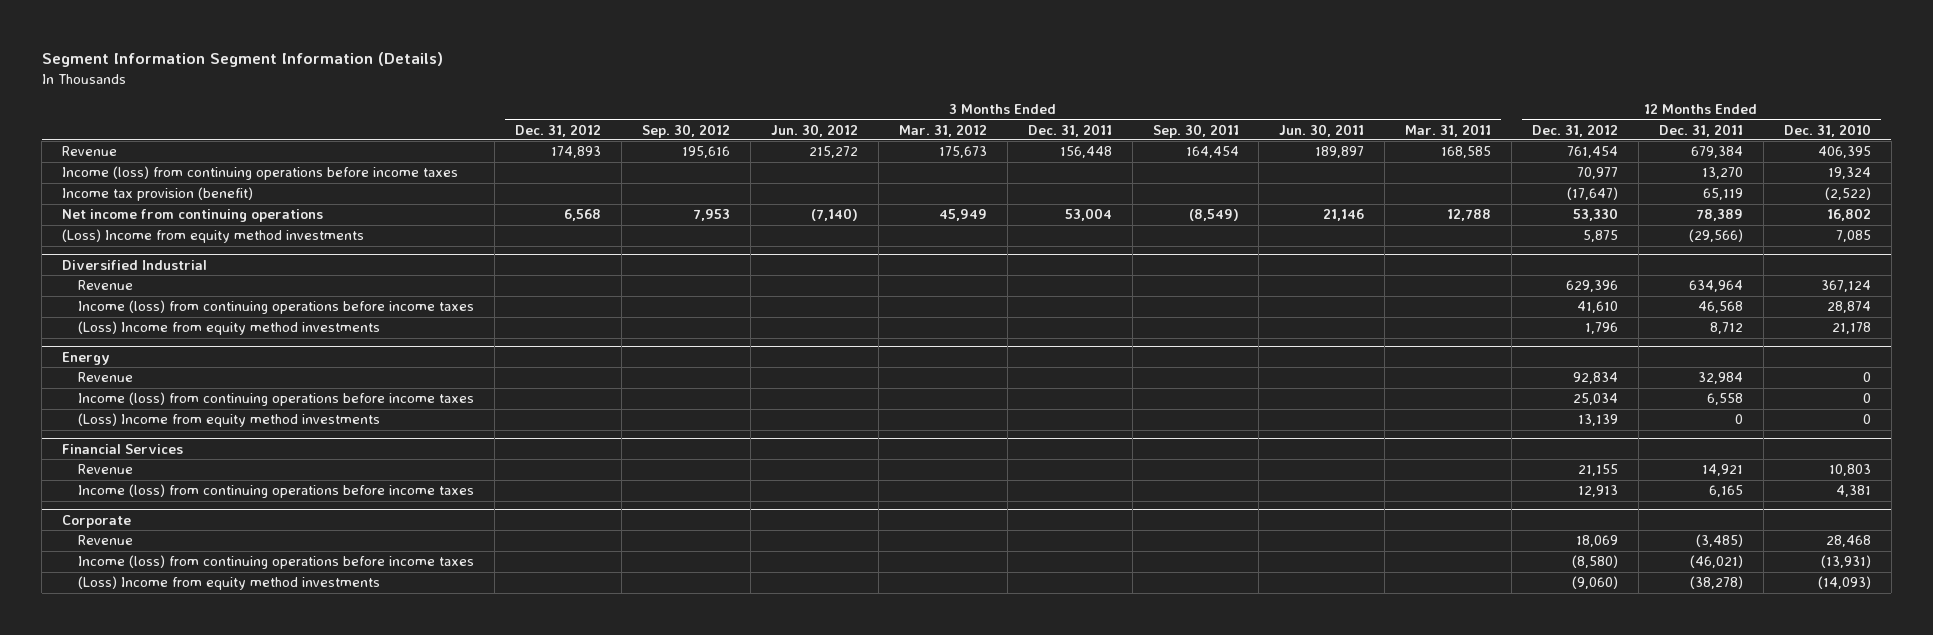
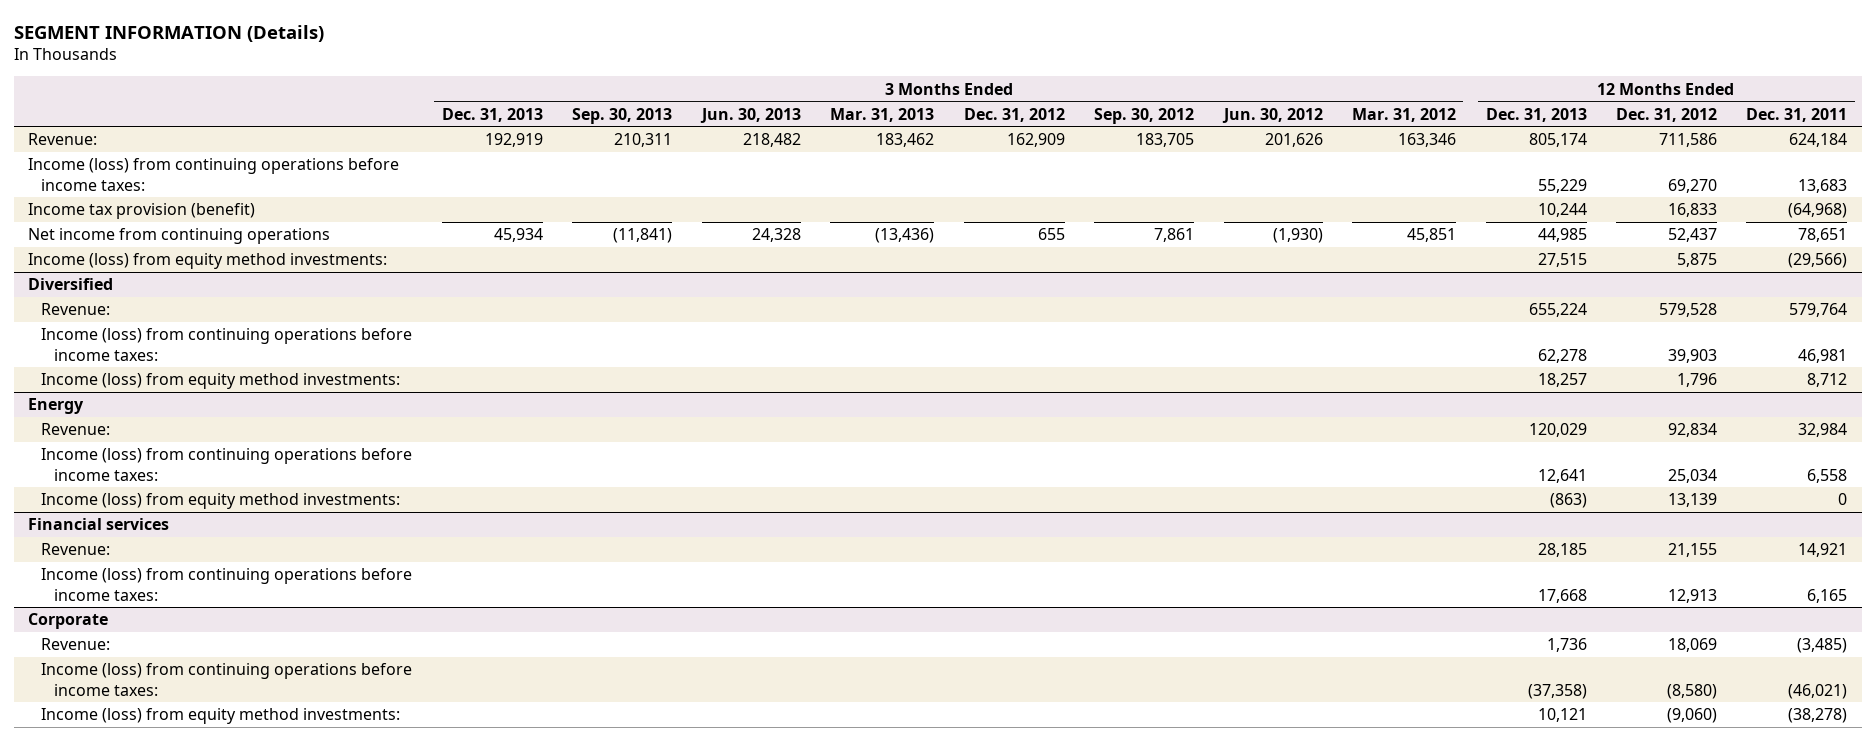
- Segment Information Segment Information (Details)
+ SEGMENT INFORMATION (Details)
- | 3 Months Ended Dec. 31, 2012 | 3 Months Ended Sep. 30, 2012 | 3 Months Ended Jun. 30, 2012 | 3 Months Ended Mar. 31, 2012 | 3 Months Ended Dec. 31, 2011 | 3 Months Ended Sep. 30, 2011 | 3 Months Ended Jun. 30, 2011 | 3 Months Ended Mar. 31, 2011 | 12 Months Ended Dec. 31, 2012 | 12 Months Ended Dec. 31, 2011 | 12 Months Ended Dec. 31, 2010
+ | 3 Months Ended Dec. 31, 2013 | 3 Months Ended Sep. 30, 2013 | 3 Months Ended Jun. 30, 2013 | 3 Months Ended Mar. 31, 2013 | 3 Months Ended Dec. 31, 2012 | 3 Months Ended Sep. 30, 2012 | 3 Months Ended Jun. 30, 2012 | 3 Months Ended Mar. 31, 2012 | 12 Months Ended Dec. 31, 2013 | 12 Months Ended Dec. 31, 2012 | 12 Months Ended Dec. 31, 2011
- Revenue | 174,893 | 195,616 | 215,272 | 175,673 | 156,448 | 164,454 | 189,897 | 168,585 | 761,454 | 679,384 | 406,395
- Income (loss) from continuing operations before income taxes | | | | | | | | | 70,977 | 13,270 | 19,324
- Income tax provision (benefit) | | | | | | | | | (17,647) | 65,119 | (2,522)
- Net income from continuing operations | 6,568 | 7,953 | (7,140) | 45,949 | 53,004 | (8,549) | 21,146 | 12,788 | 53,330 | 78,389 | 16,802
- (Loss) Income from equity method investments | | | | | | | | | 5,875 | (29,566) | 7,085
- Diversified Industrial
- Revenue | | | | | | | | | 629,396 | 634,964 | 367,124
- Income (loss) from continuing operations before income taxes | | | | | | | | | 41,610 | 46,568 | 28,874
- (Loss) Income from equity method investments | | | | | | | | | 1,796 | 8,712 | 21,178
+ Revenue: | 192,919 | 210,311 | 218,482 | 183,462 | 162,909 | 183,705 | 201,626 | 163,346 | 805,174 | 711,586 | 624,184
+ Income (loss) from continuing operations before income taxes: | | | | | | | | | 55,229 | 69,270 | 13,683
+ Income tax provision (benefit) | | | | | | | | | 10,244 | 16,833 | (64,968)
+ Net income from continuing operations | 45,934 | (11,841) | 24,328 | (13,436) | 655 | 7,861 | (1,930) | 45,851 | 44,985 | 52,437 | 78,651
+ Income (loss) from equity method investments: | | | | | | | | | 27,515 | 5,875 | (29,566)
+ Diversified
+ Revenue: | | | | | | | | | 655,224 | 579,528 | 579,764
+ Income (loss) from continuing operations before income taxes: | | | | | | | | | 62,278 | 39,903 | 46,981
+ Income (loss) from equity method investments: | | | | | | | | | 18,257 | 1,796 | 8,712
@ Energy
- Revenue | | | | | | | | | 92,834 | 32,984 | 0
- Income (loss) from continuing operations before income taxes | | | | | | | | | 25,034 | 6,558 | 0
- (Loss) Income from equity method investments | | | | | | | | | 13,139 | 0 | 0
- Financial Services
- Revenue | | | | | | | | | 21,155 | 14,921 | 10,803
- Income (loss) from continuing operations before income taxes | | | | | | | | | 12,913 | 6,165 | 4,381
@ Energy
+ Revenue: | | | | | | | | | 120,029 | 92,834 | 32,984
+ Income (loss) from continuing operations before income taxes: | | | | | | | | | 12,641 | 25,034 | 6,558
+ Income (loss) from equity method investments: | | | | | | | | | (863) | 13,139 | 0
+ Financial services
+ Revenue: | | | | | | | | | 28,185 | 21,155 | 14,921
+ Income (loss) from continuing operations before income taxes: | | | | | | | | | 17,668 | 12,913 | 6,165
@ Corporate
- Revenue | | | | | | | | | 18,069 | (3,485) | 28,468
- Income (loss) from continuing operations before income taxes | | | | | | | | | (8,580) | (46,021) | (13,931)
- (Loss) Income from equity method investments | | | | | | | | | (9,060) | (38,278) | (14,093)
+ Revenue: | | | | | | | | | 1,736 | 18,069 | (3,485)
+ Income (loss) from continuing operations before income taxes: | | | | | | | | | (37,358) | (8,580) | (46,021)
+ Income (loss) from equity method investments: | | | | | | | | | 10,121 | (9,060) | (38,278)

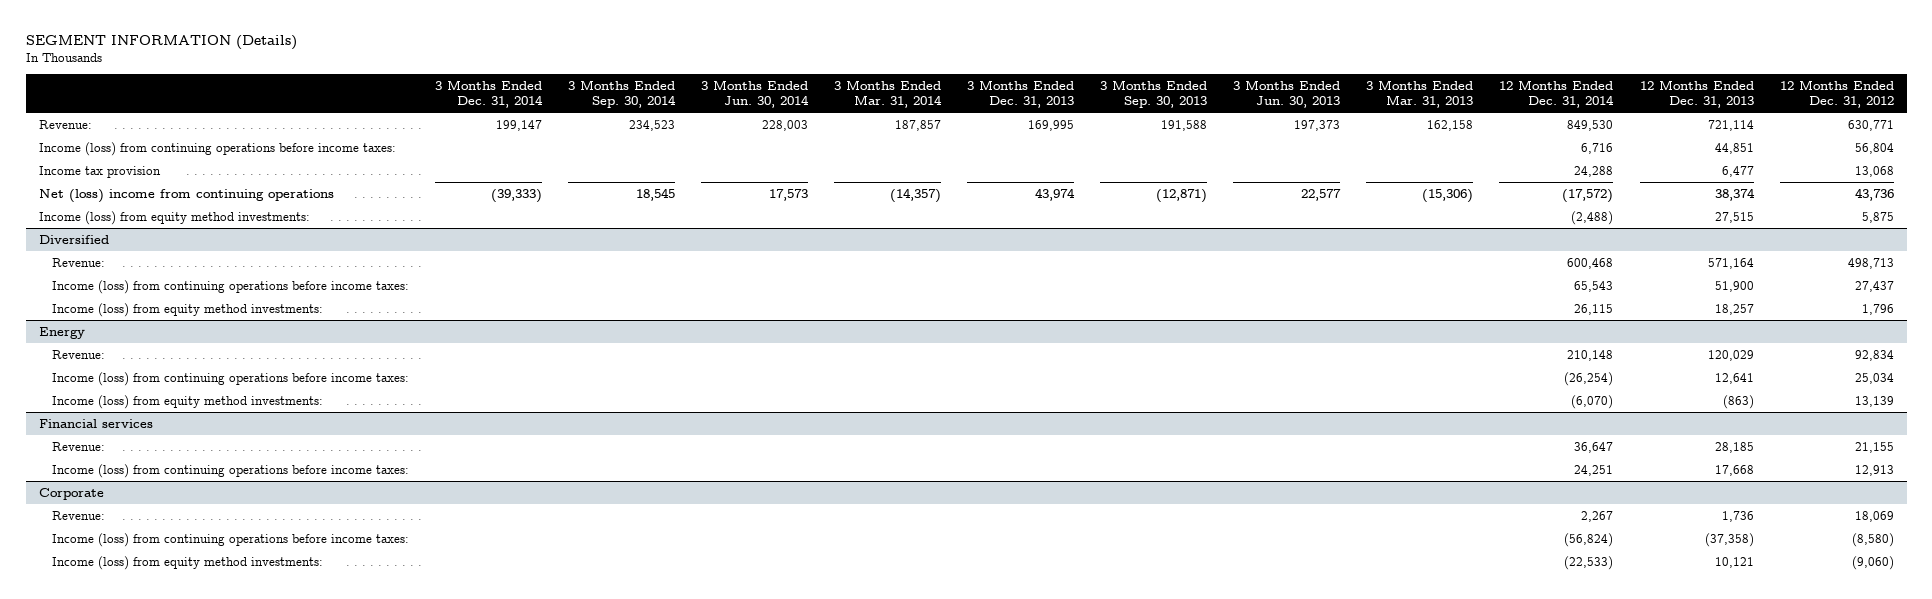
- | 3 Months Ended Dec. 31, 2013 | 3 Months Ended Sep. 30, 2013 | 3 Months Ended Jun. 30, 2013 | 3 Months Ended Mar. 31, 2013 | 3 Months Ended Dec. 31, 2012 | 3 Months Ended Sep. 30, 2012 | 3 Months Ended Jun. 30, 2012 | 3 Months Ended Mar. 31, 2012 | 12 Months Ended Dec. 31, 2013 | 12 Months Ended Dec. 31, 2012 | 12 Months Ended Dec. 31, 2011
+ | 3 Months Ended Dec. 31, 2014 | 3 Months Ended Sep. 30, 2014 | 3 Months Ended Jun. 30, 2014 | 3 Months Ended Mar. 31, 2014 | 3 Months Ended Dec. 31, 2013 | 3 Months Ended Sep. 30, 2013 | 3 Months Ended Jun. 30, 2013 | 3 Months Ended Mar. 31, 2013 | 12 Months Ended Dec. 31, 2014 | 12 Months Ended Dec. 31, 2013 | 12 Months Ended Dec. 31, 2012
- Revenue: | 192,919 | 210,311 | 218,482 | 183,462 | 162,909 | 183,705 | 201,626 | 163,346 | 805,174 | 711,586 | 624,184
- Income (loss) from continuing operations before income taxes: | | | | | | | | | 55,229 | 69,270 | 13,683
- Income tax provision (benefit) | | | | | | | | | 10,244 | 16,833 | (64,968)
- Net income from continuing operations | 45,934 | (11,841) | 24,328 | (13,436) | 655 | 7,861 | (1,930) | 45,851 | 44,985 | 52,437 | 78,651
+ Revenue: | 199,147 | 234,523 | 228,003 | 187,857 | 169,995 | 191,588 | 197,373 | 162,158 | 849,530 | 721,114 | 630,771
+ Income (loss) from continuing operations before income taxes: | | | | | | | | | 6,716 | 44,851 | 56,804
+ Income tax provision | | | | | | | | | 24,288 | 6,477 | 13,068
+ Net (loss) income from continuing operations | (39,333) | 18,545 | 17,573 | (14,357) | 43,974 | (12,871) | 22,577 | (15,306) | (17,572) | 38,374 | 43,736
@ Diversified
- Revenue: | | | | | | | | | 655,224 | 579,528 | 579,764
- Income (loss) from continuing operations before income taxes: | | | | | | | | | 62,278 | 39,903 | 46,981
+ Revenue: | | | | | | | | | 600,468 | 571,164 | 498,713
+ Income (loss) from continuing operations before income taxes: | | | | | | | | | 65,543 | 51,900 | 27,437

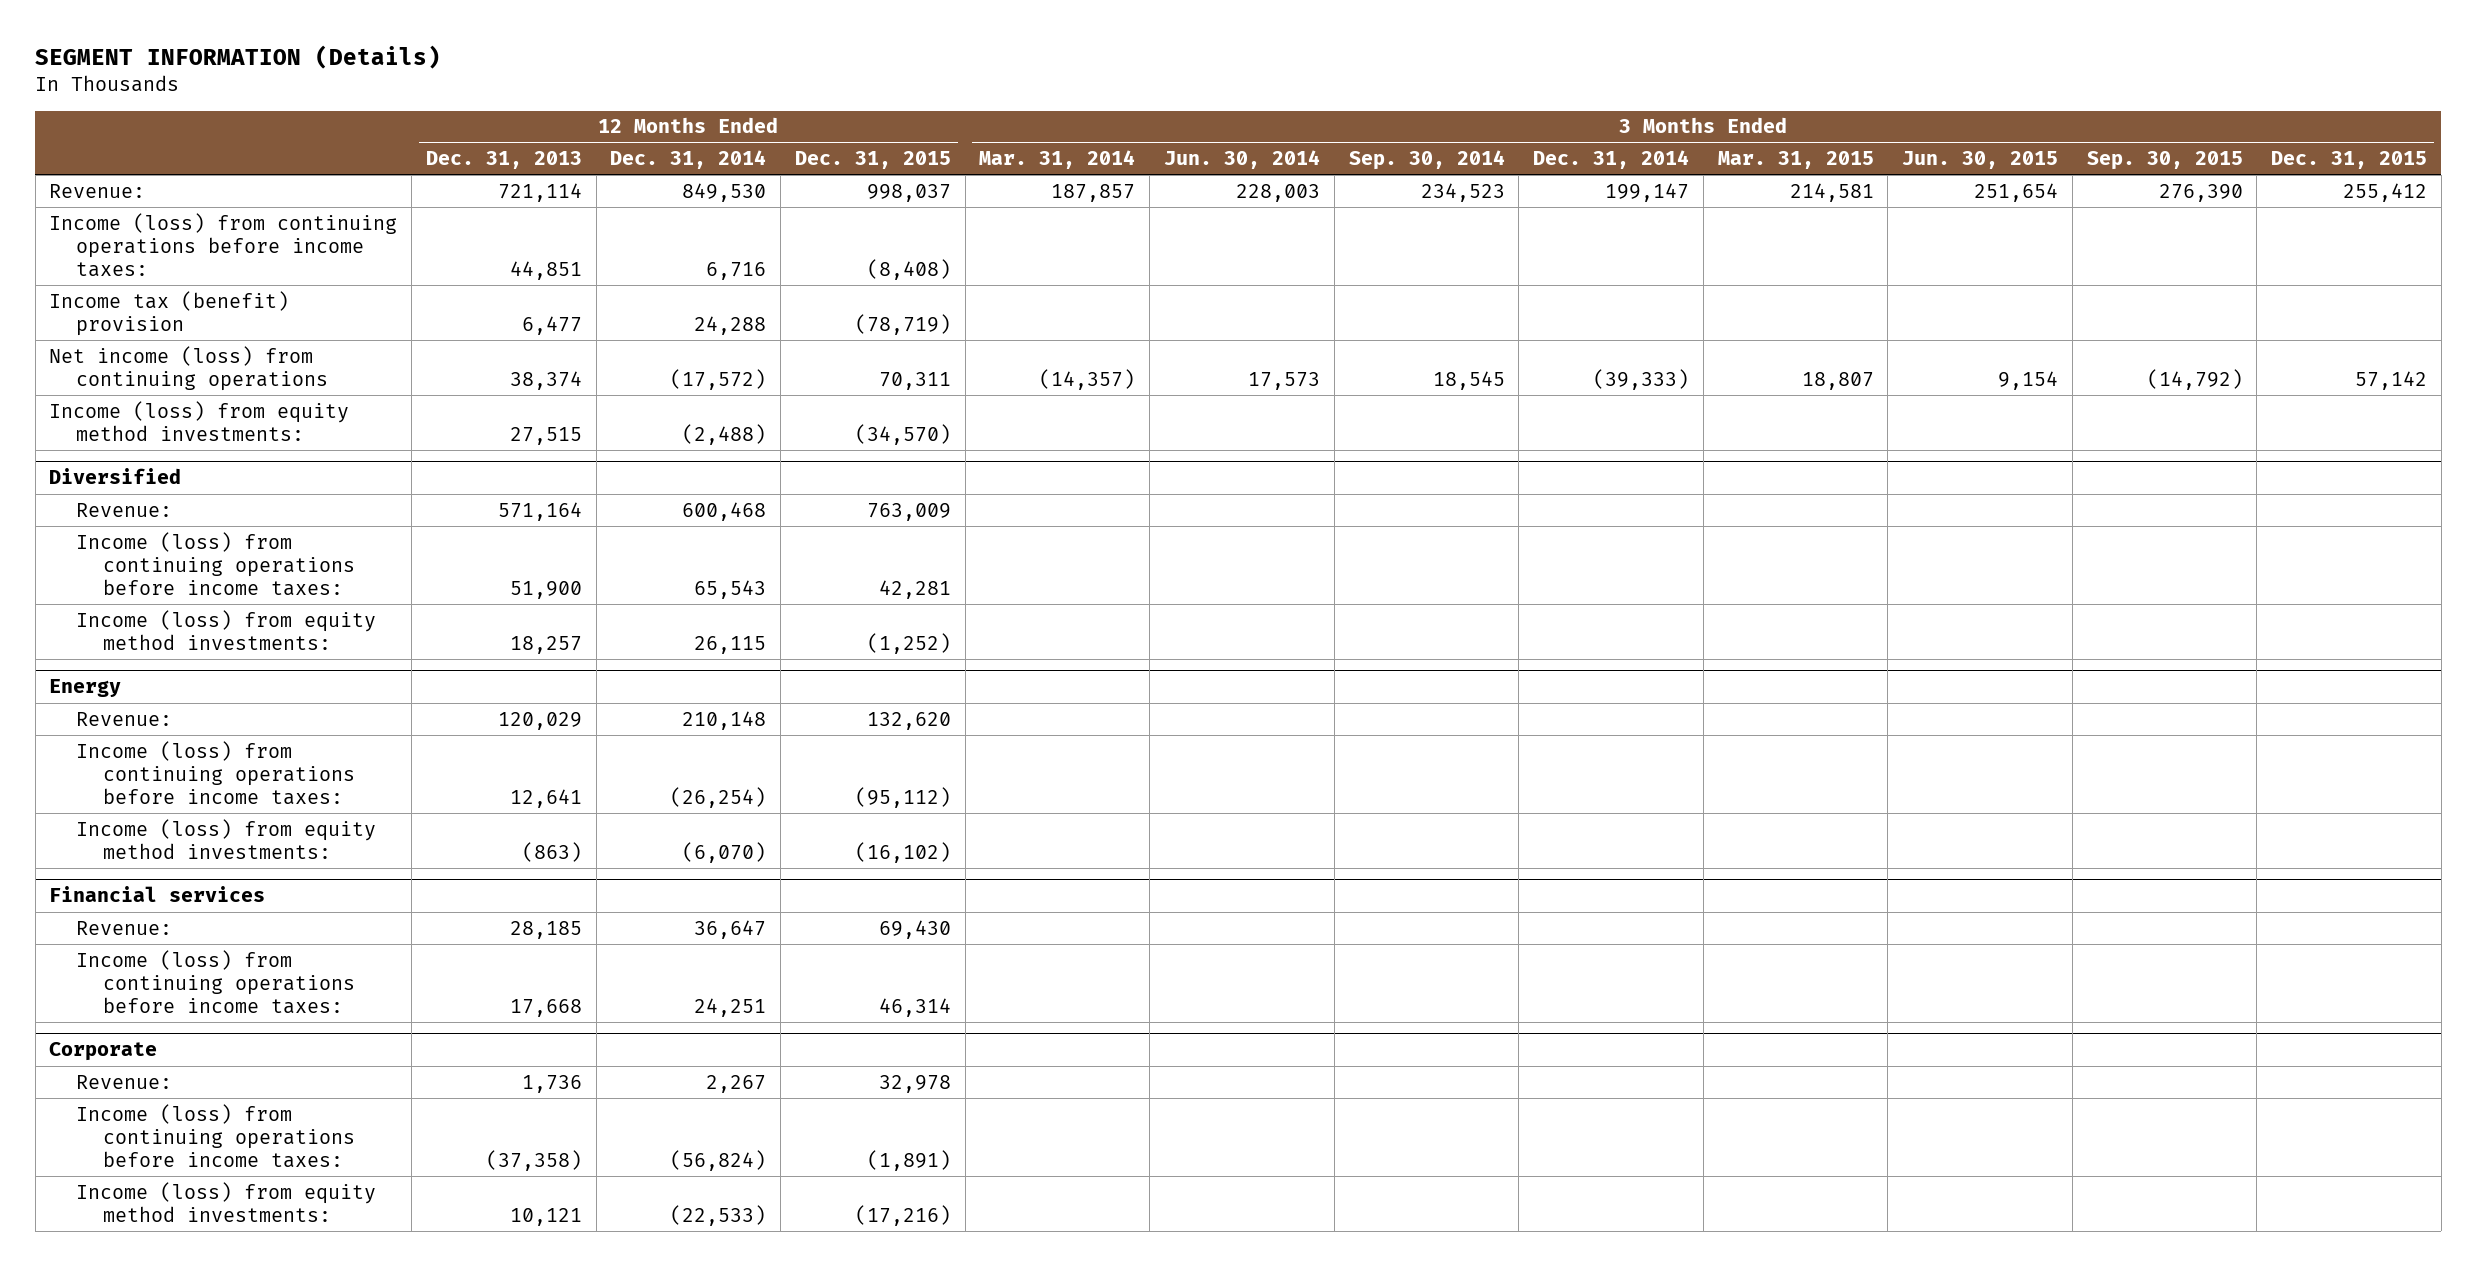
- | 3 Months Ended Dec. 31, 2014 | 3 Months Ended Sep. 30, 2014 | 3 Months Ended Jun. 30, 2014 | 3 Months Ended Mar. 31, 2014 | 3 Months Ended Dec. 31, 2013 | 3 Months Ended Sep. 30, 2013 | 3 Months Ended Jun. 30, 2013 | 3 Months Ended Mar. 31, 2013 | 12 Months Ended Dec. 31, 2014 | 12 Months Ended Dec. 31, 2013 | 12 Months Ended Dec. 31, 2012
+ | 12 Months Ended Dec. 31, 2013 | 12 Months Ended Dec. 31, 2014 | 12 Months Ended Dec. 31, 2015 | 3 Months Ended Mar. 31, 2014 | 3 Months Ended Jun. 30, 2014 | 3 Months Ended Sep. 30, 2014 | 3 Months Ended Dec. 31, 2014 | 3 Months Ended Mar. 31, 2015 | 3 Months Ended Jun. 30, 2015 | 3 Months Ended Sep. 30, 2015 | 3 Months Ended Dec. 31, 2015
- Income tax provision | | | | | | | | | 24,288 | 6,477 | 13,068
- Net (loss) income from continuing operations | (39,333) | 18,545 | 17,573 | (14,357) | 43,974 | (12,871) | 22,577 | (15,306) | (17,572) | 38,374 | 43,736
+ Income tax (benefit) provision | 6,477 | 24,288 | (78,719) | | | | | | | |
+ Net income (loss) from continuing operations | 38,374 | (17,572) | 70,311 | (14,357) | 17,573 | 18,545 | (39,333) | 18,807 | 9,154 | (14,792) | 57,142

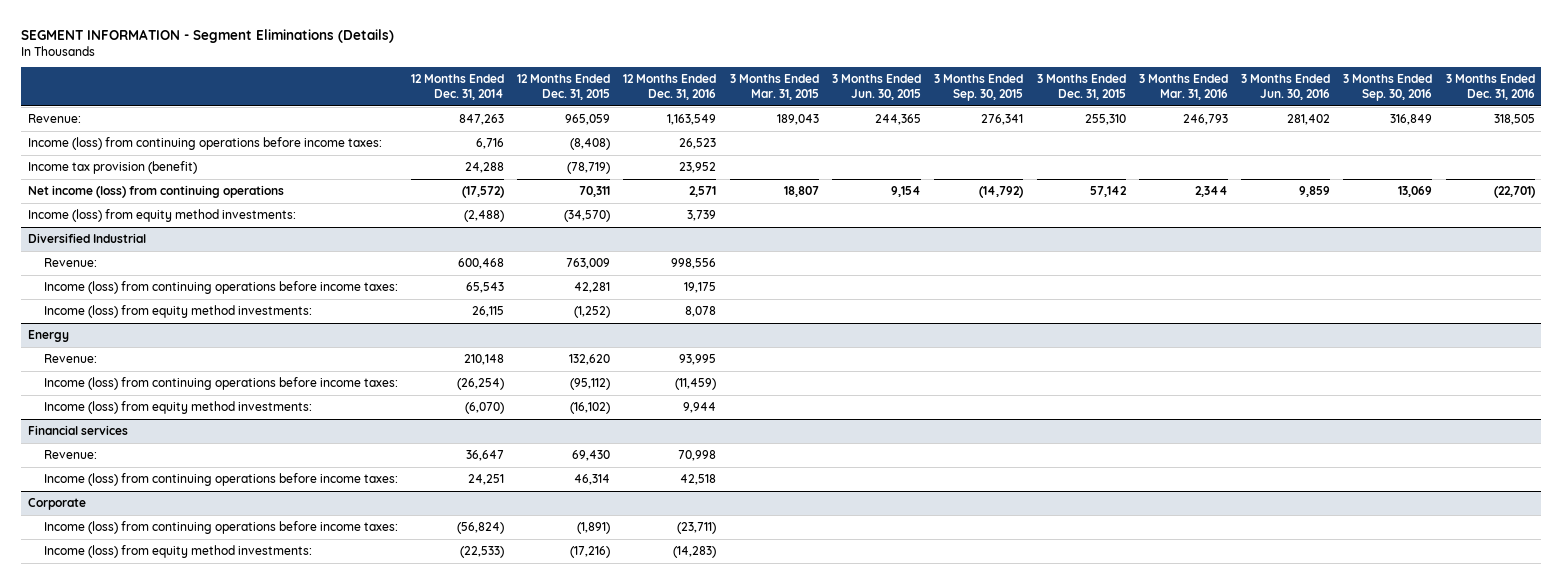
- SEGMENT INFORMATION (Details)
+ SEGMENT INFORMATION - Segment Eliminations (Details)
- | 12 Months Ended Dec. 31, 2013 | 12 Months Ended Dec. 31, 2014 | 12 Months Ended Dec. 31, 2015 | 3 Months Ended Mar. 31, 2014 | 3 Months Ended Jun. 30, 2014 | 3 Months Ended Sep. 30, 2014 | 3 Months Ended Dec. 31, 2014 | 3 Months Ended Mar. 31, 2015 | 3 Months Ended Jun. 30, 2015 | 3 Months Ended Sep. 30, 2015 | 3 Months Ended Dec. 31, 2015
+ | 12 Months Ended Dec. 31, 2014 | 12 Months Ended Dec. 31, 2015 | 12 Months Ended Dec. 31, 2016 | 3 Months Ended Mar. 31, 2015 | 3 Months Ended Jun. 30, 2015 | 3 Months Ended Sep. 30, 2015 | 3 Months Ended Dec. 31, 2015 | 3 Months Ended Mar. 31, 2016 | 3 Months Ended Jun. 30, 2016 | 3 Months Ended Sep. 30, 2016 | 3 Months Ended Dec. 31, 2016
- Revenue: | 721,114 | 849,530 | 998,037 | 187,857 | 228,003 | 234,523 | 199,147 | 214,581 | 251,654 | 276,390 | 255,412
+ Revenue: | 847,263 | 965,059 | 1,163,549 | 189,043 | 244,365 | 276,341 | 255,310 | 246,793 | 281,402 | 316,849 | 318,505
- Income tax (benefit) provision | 6,477 | 24,288 | (78,719) | | | | | | | |
+ Income tax provision (benefit) | 24,288 | (78,719) | 23,952 | | | | | | | |
- Diversified
+ Diversified Industrial
@ Corporate
- Revenue: | 1,736 | 2,267 | 32,978 | | | | | | | |

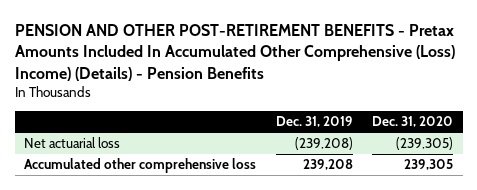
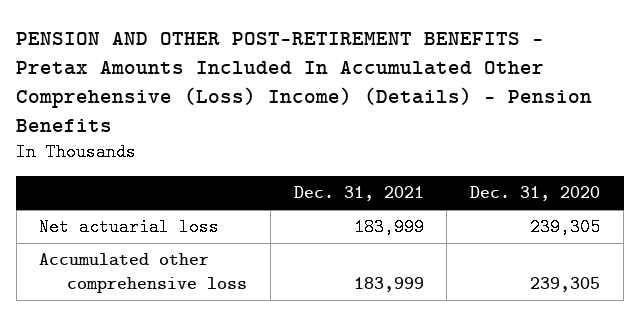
- | Dec. 31, 2019 | Dec. 31, 2020
+ | Dec. 31, 2021 | Dec. 31, 2020
- Net actuarial loss | (239,208) | (239,305)
+ Net actuarial loss | 183,999 | 239,305

